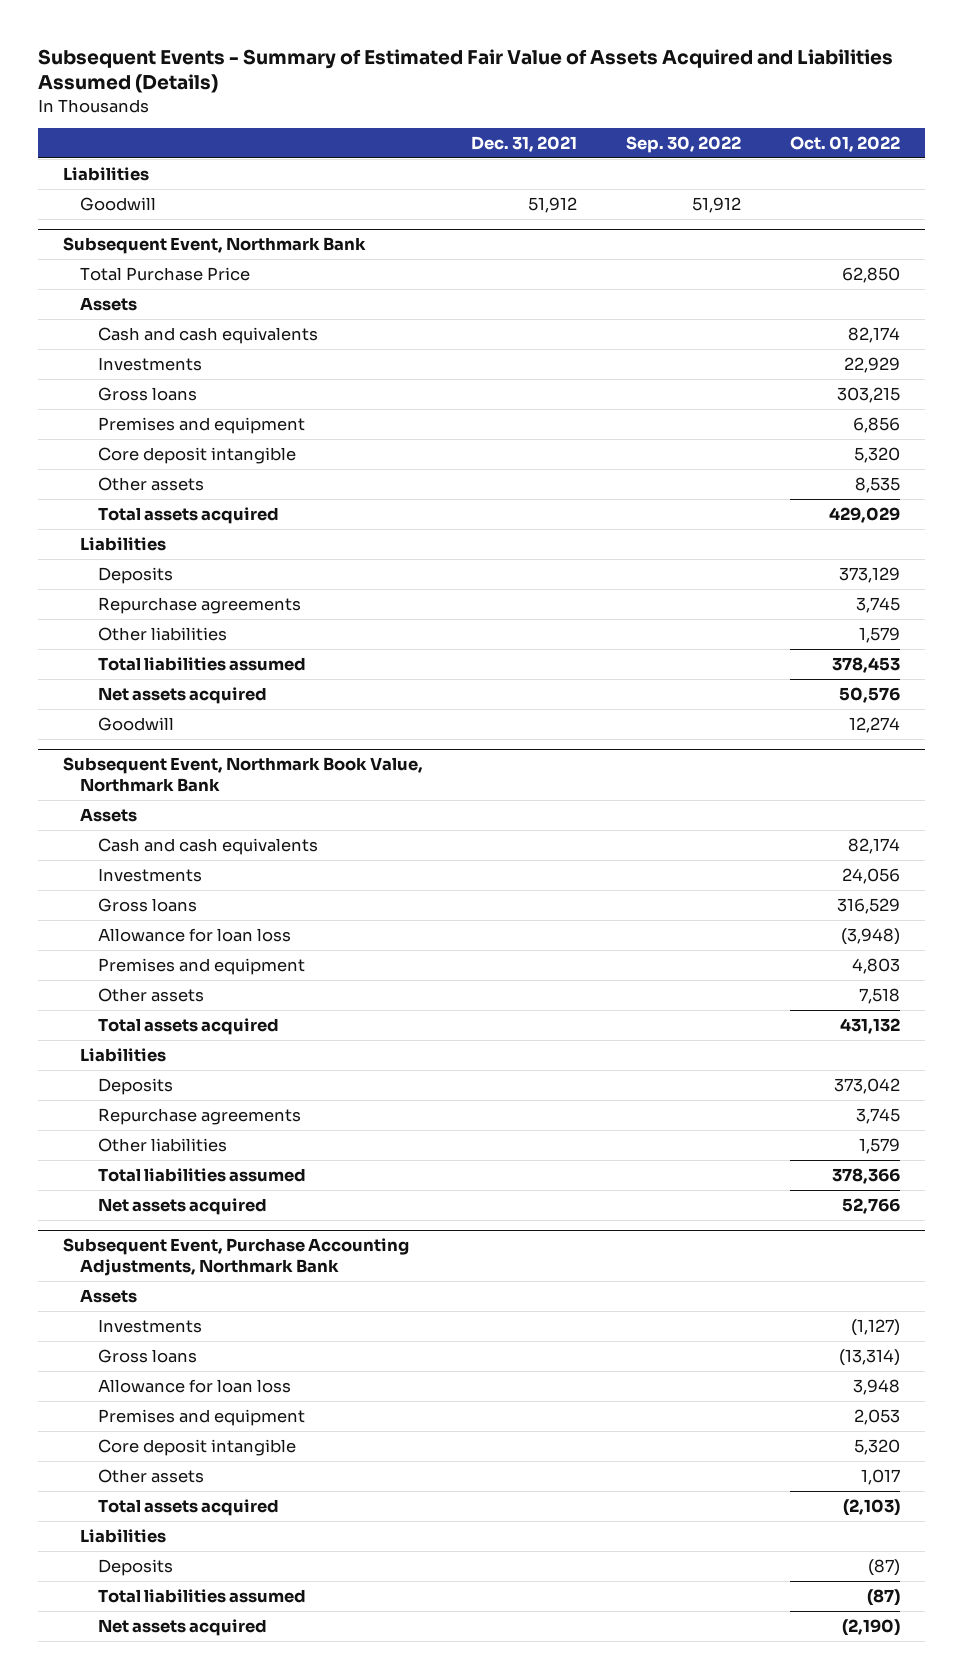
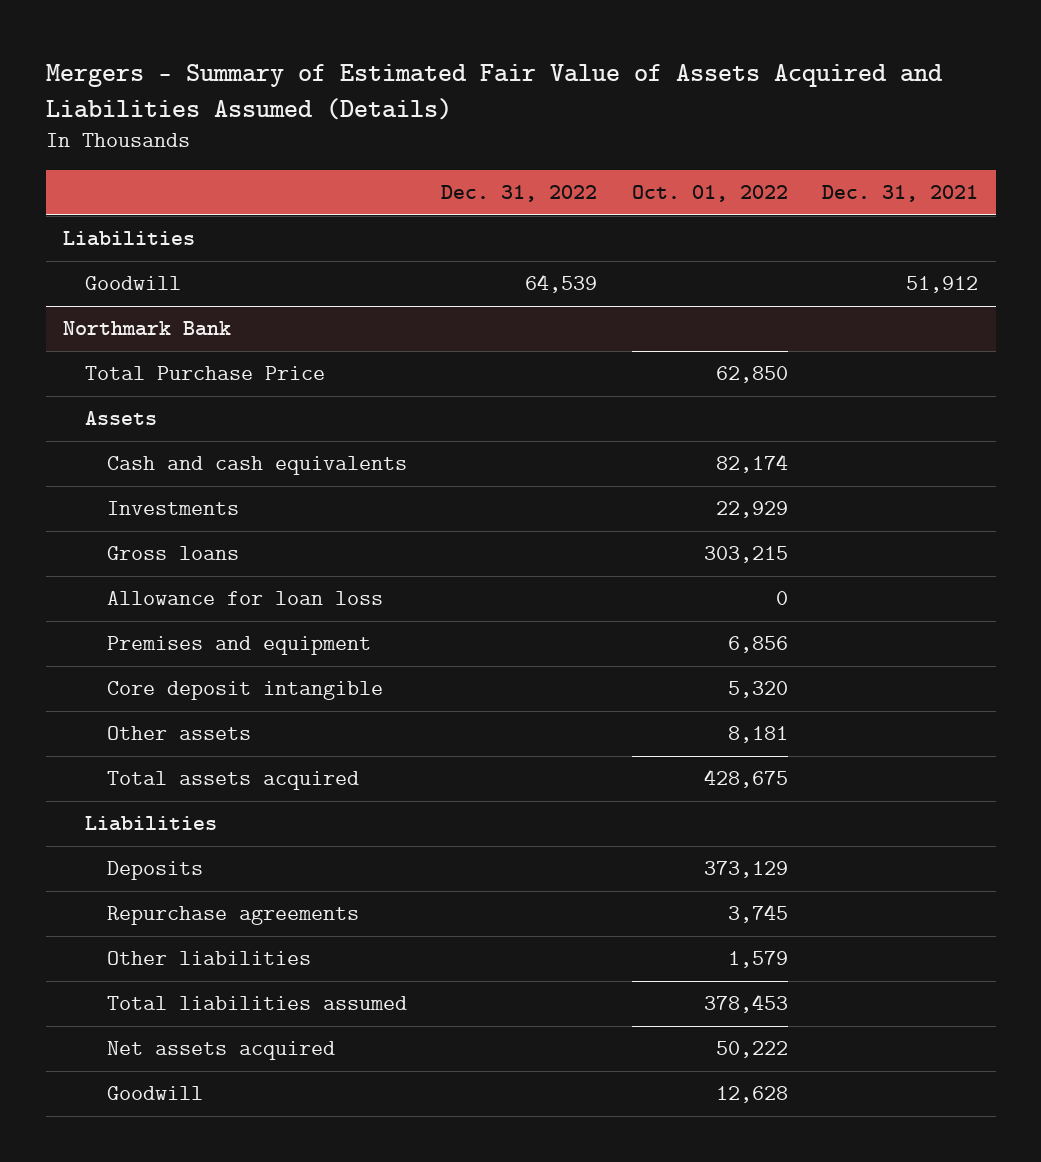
- Subsequent Events - Summary of Estimated Fair Value of Assets Acquired and Liabilities Assumed (Details)
+ Mergers - Summary of Estimated Fair Value of Assets Acquired and Liabilities Assumed (Details)
- | Dec. 31, 2021 | Sep. 30, 2022 | Oct. 01, 2022
+ | Dec. 31, 2022 | Oct. 01, 2022 | Dec. 31, 2021
- Subsequent Event, Northmark Bank
+ Northmark Bank
+ Allowance for loan loss | | 0 |
- Other assets | | | 8,535
- Total assets acquired | | | 429,029
+ Other assets | | 8,181 |
+ Total assets acquired | | 428,675 |
- Net assets acquired | | | 50,576
- Goodwill | | | 12,274
- Subsequent Event, Northmark Book Value, Northmark Bank
- Assets
- Cash and cash equivalents | | | 82,174
- Investments | | | 24,056
- Gross loans | | | 316,529
- Allowance for loan loss | | | (3,948)
- Premises and equipment | | | 4,803
- Other assets | | | 7,518
- Total assets acquired | | | 431,132
- Liabilities
- Deposits | | | 373,042
- Repurchase agreements | | | 3,745
- Other liabilities | | | 1,579
- Total liabilities assumed | | | 378,366
- Net assets acquired | | | 52,766
- Subsequent Event, Purchase Accounting Adjustments, Northmark Bank
- Assets
- Investments | | | (1,127)
- Gross loans | | | (13,314)
- Allowance for loan loss | | | 3,948
- Premises and equipment | | | 2,053
- Core deposit intangible | | | 5,320
- Other assets | | | 1,017
- Total assets acquired | | | (2,103)
- Liabilities
- Deposits | | | (87)
- Total liabilities assumed | | | (87)
- Net assets acquired | | | (2,190)
+ Net assets acquired | | 50,222 |
+ Goodwill | | 12,628 |

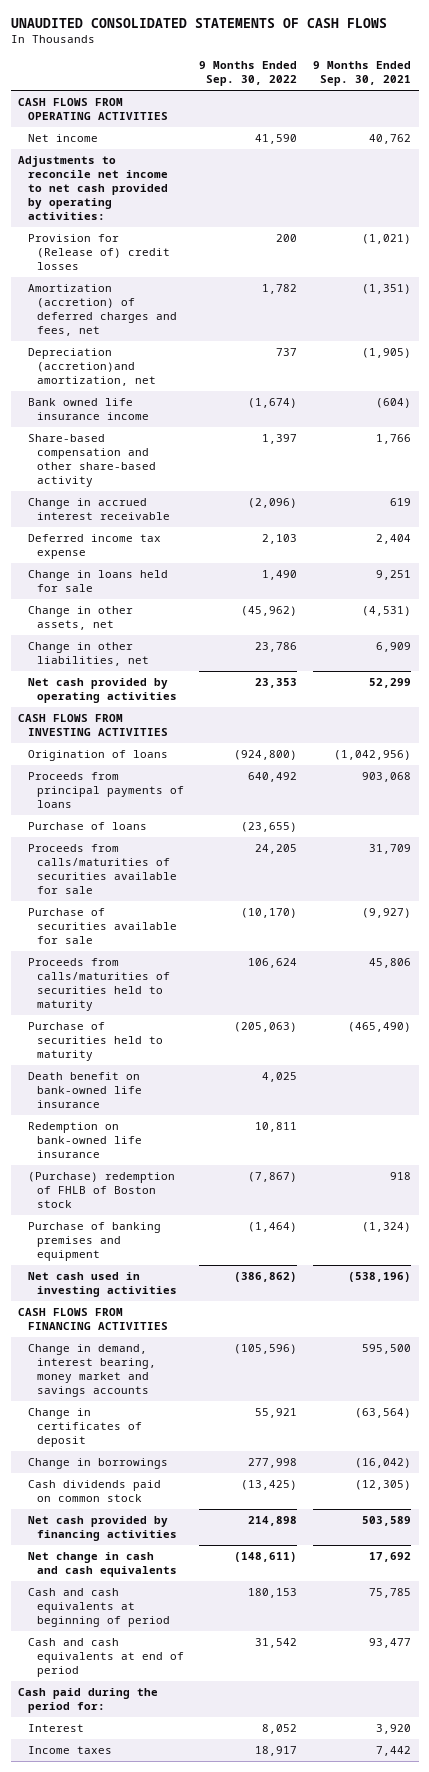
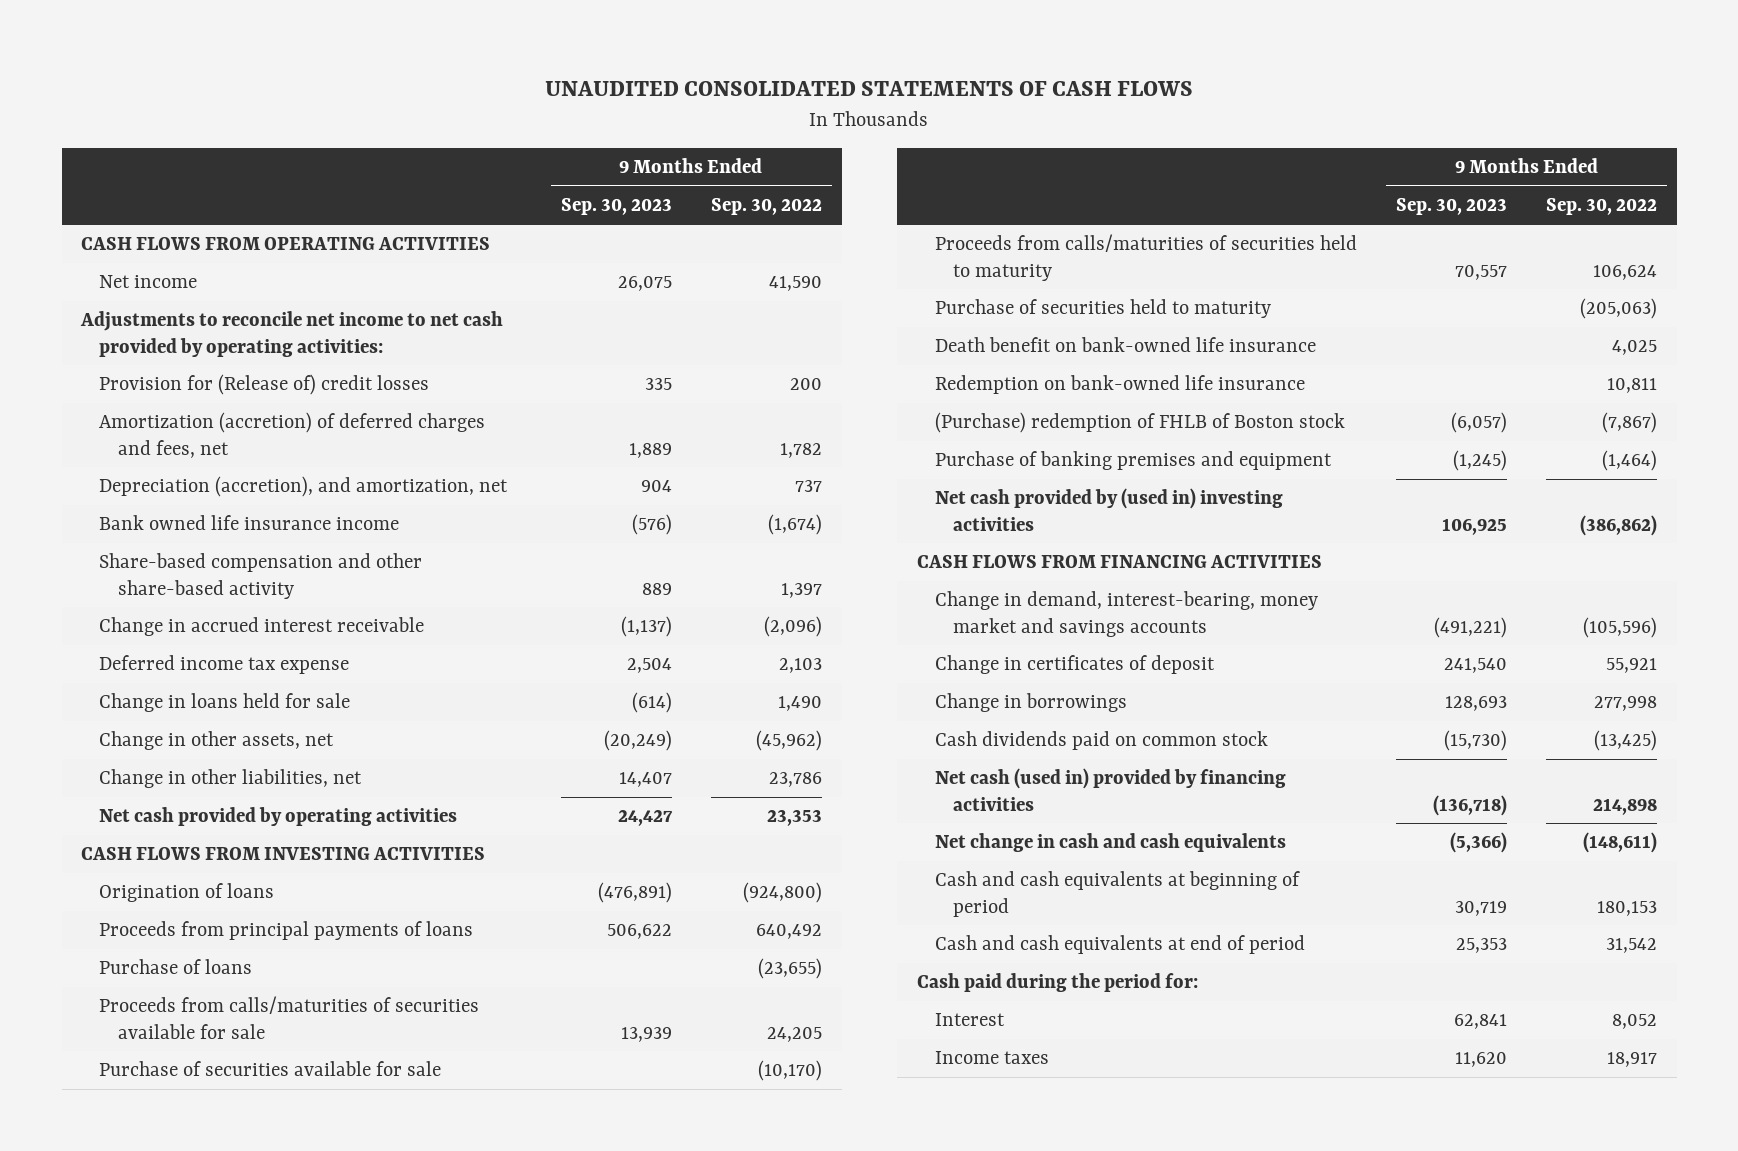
- | 9 Months Ended Sep. 30, 2022 | 9 Months Ended Sep. 30, 2021
+ | 9 Months Ended Sep. 30, 2023 | 9 Months Ended Sep. 30, 2022
- Depreciation (accretion)and amortization, net | 737 | (1,905)
+ Depreciation (accretion), and amortization, net | 904 | 737
- Net cash used in investing activities | (386,862) | (538,196)
+ Net cash provided by (used in) investing activities | 106,925 | (386,862)
- Change in demand, interest bearing, money market and savings accounts | (105,596) | 595,500
+ Change in demand, interest-bearing, money market and savings accounts | (491,221) | (105,596)
- Net cash provided by financing activities | 214,898 | 503,589
+ Net cash (used in) provided by financing activities | (136,718) | 214,898

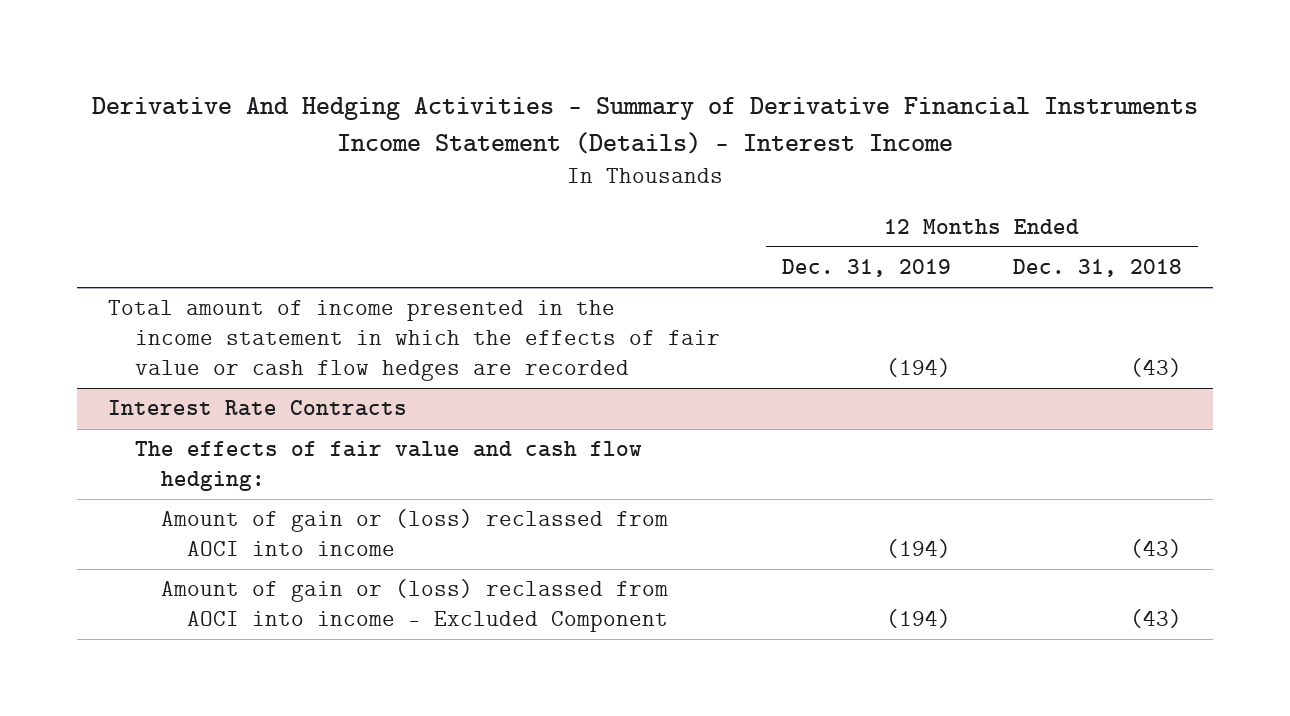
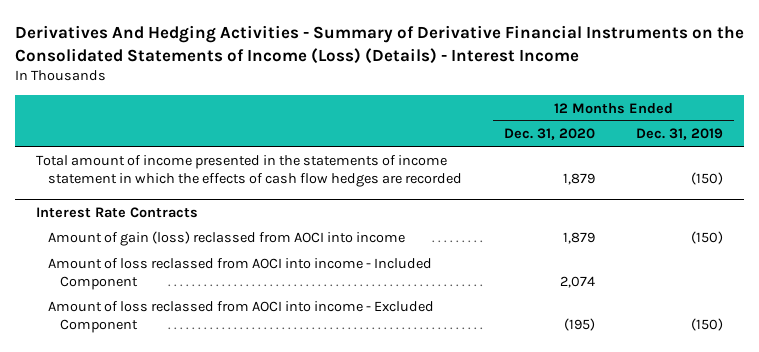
- Derivative And Hedging Activities - Summary of Derivative Financial Instruments Income Statement (Details) - Interest Income
+ Derivatives And Hedging Activities - Summary of Derivative Financial Instruments on the Consolidated Statements of Income (Loss) (Details) - Interest Income
- | 12 Months Ended Dec. 31, 2019 | 12 Months Ended Dec. 31, 2018
+ | 12 Months Ended Dec. 31, 2020 | 12 Months Ended Dec. 31, 2019
- Total amount of income presented in the income statement in which the effects of fair value or cash flow hedges are recorded | (194) | (43)
+ Total amount of income presented in the statements of income statement in which the effects of cash flow hedges are recorded | 1,879 | (150)
@ Interest Rate Contracts
- The effects of fair value and cash flow hedging:
- Amount of gain or (loss) reclassed from AOCI into income | (194) | (43)
- Amount of gain or (loss) reclassed from AOCI into income - Excluded Component | (194) | (43)
+ Amount of gain (loss) reclassed from AOCI into income | 1,879 | (150)
+ Amount of loss reclassed from AOCI into income - Included Component | 2,074 |
+ Amount of loss reclassed from AOCI into income - Excluded Component | (195) | (150)

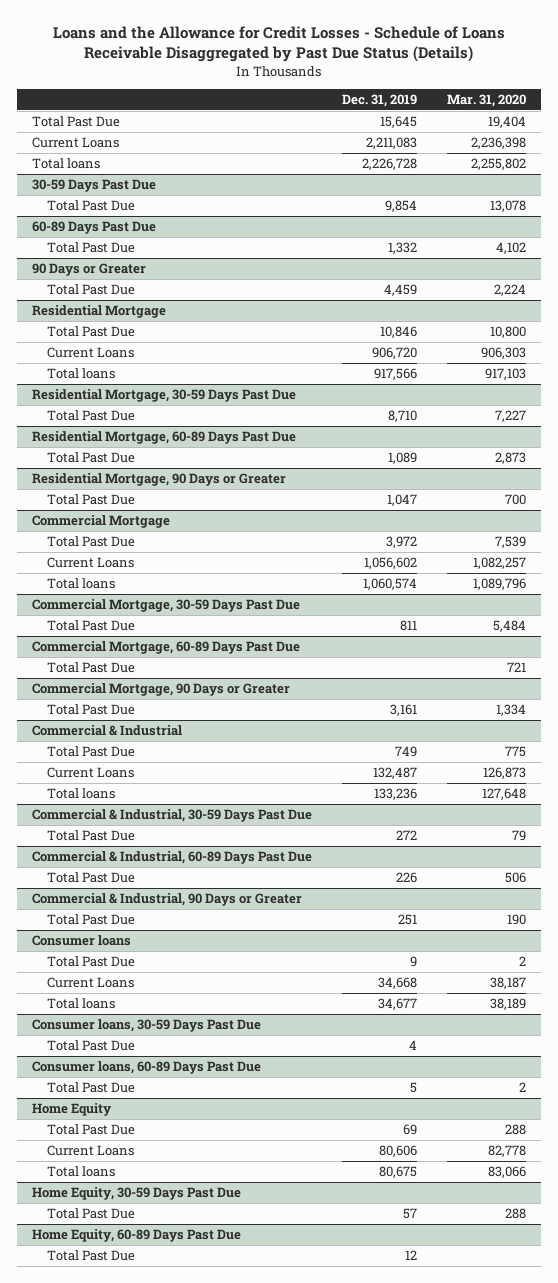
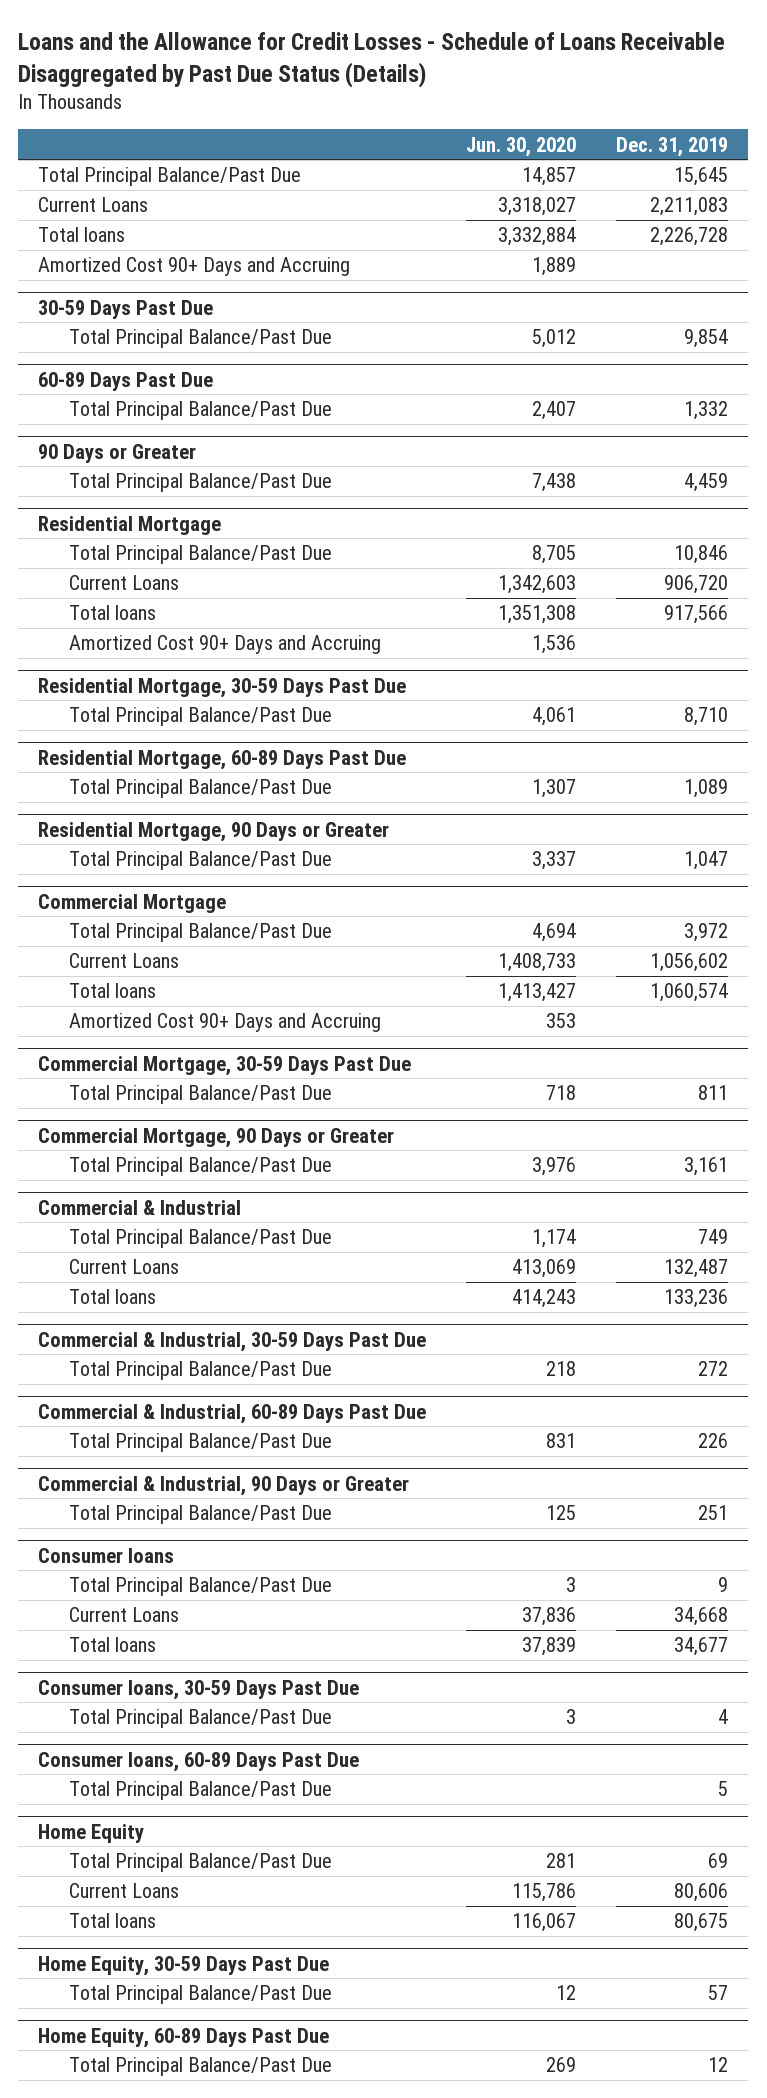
- | Dec. 31, 2019 | Mar. 31, 2020
+ | Jun. 30, 2020 | Dec. 31, 2019
- Total Past Due | 15,645 | 19,404
+ Total Principal Balance/Past Due | 14,857 | 15,645
+ Amortized Cost 90+ Days and Accruing | 1,889 |
@ 30-59 Days Past Due
- Total Past Due | 9,854 | 13,078
+ Total Principal Balance/Past Due | 5,012 | 9,854
@ 60-89 Days Past Due
- Total Past Due | 1,332 | 4,102
+ Total Principal Balance/Past Due | 2,407 | 1,332
@ 90 Days or Greater
- Total Past Due | 4,459 | 2,224
+ Total Principal Balance/Past Due | 7,438 | 4,459
@ Residential Mortgage
- Total Past Due | 10,846 | 10,800
+ Total Principal Balance/Past Due | 8,705 | 10,846
+ Amortized Cost 90+ Days and Accruing | 1,536 |
@ Residential Mortgage, 30-59 Days Past Due
- Total Past Due | 8,710 | 7,227
+ Total Principal Balance/Past Due | 4,061 | 8,710
@ Residential Mortgage, 60-89 Days Past Due
- Total Past Due | 1,089 | 2,873
+ Total Principal Balance/Past Due | 1,307 | 1,089
@ Residential Mortgage, 90 Days or Greater
- Total Past Due | 1,047 | 700
+ Total Principal Balance/Past Due | 3,337 | 1,047
@ Commercial Mortgage
- Total Past Due | 3,972 | 7,539
+ Total Principal Balance/Past Due | 4,694 | 3,972
+ Amortized Cost 90+ Days and Accruing | 353 |
@ Commercial Mortgage, 30-59 Days Past Due
- Total Past Due | 811 | 5,484
- Commercial Mortgage, 60-89 Days Past Due
- Total Past Due | | 721
@ Commercial Mortgage, 30-59 Days Past Due
+ Total Principal Balance/Past Due | 718 | 811
@ Commercial Mortgage, 90 Days or Greater
- Total Past Due | 3,161 | 1,334
+ Total Principal Balance/Past Due | 3,976 | 3,161
@ Commercial & Industrial
- Total Past Due | 749 | 775
+ Total Principal Balance/Past Due | 1,174 | 749
@ Commercial & Industrial, 30-59 Days Past Due
- Total Past Due | 272 | 79
+ Total Principal Balance/Past Due | 218 | 272
@ Commercial & Industrial, 60-89 Days Past Due
- Total Past Due | 226 | 506
+ Total Principal Balance/Past Due | 831 | 226
@ Commercial & Industrial, 90 Days or Greater
- Total Past Due | 251 | 190
+ Total Principal Balance/Past Due | 125 | 251
@ Consumer loans
- Total Past Due | 9 | 2
+ Total Principal Balance/Past Due | 3 | 9
@ Consumer loans, 30-59 Days Past Due
- Total Past Due | 4 |
+ Total Principal Balance/Past Due | 3 | 4
@ Consumer loans, 60-89 Days Past Due
- Total Past Due | 5 | 2
+ Total Principal Balance/Past Due | | 5
@ Home Equity
- Total Past Due | 69 | 288
+ Total Principal Balance/Past Due | 281 | 69
@ Home Equity, 30-59 Days Past Due
- Total Past Due | 57 | 288
+ Total Principal Balance/Past Due | 12 | 57
@ Home Equity, 60-89 Days Past Due
- Total Past Due | 12 |
+ Total Principal Balance/Past Due | 269 | 12

